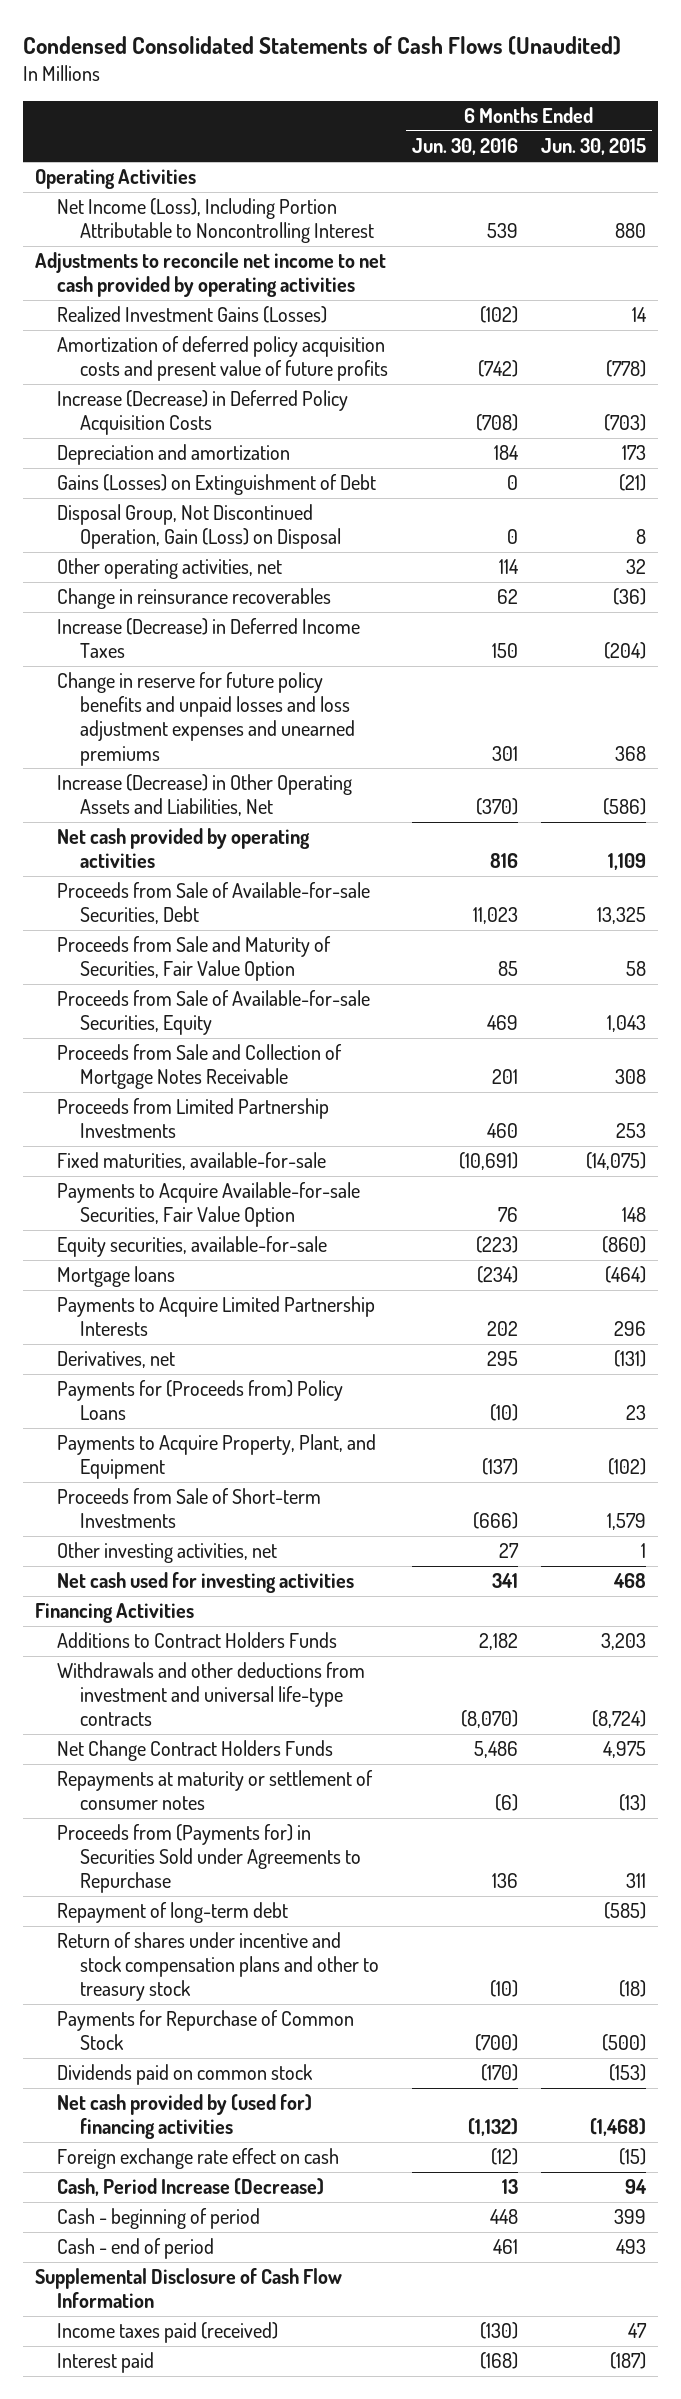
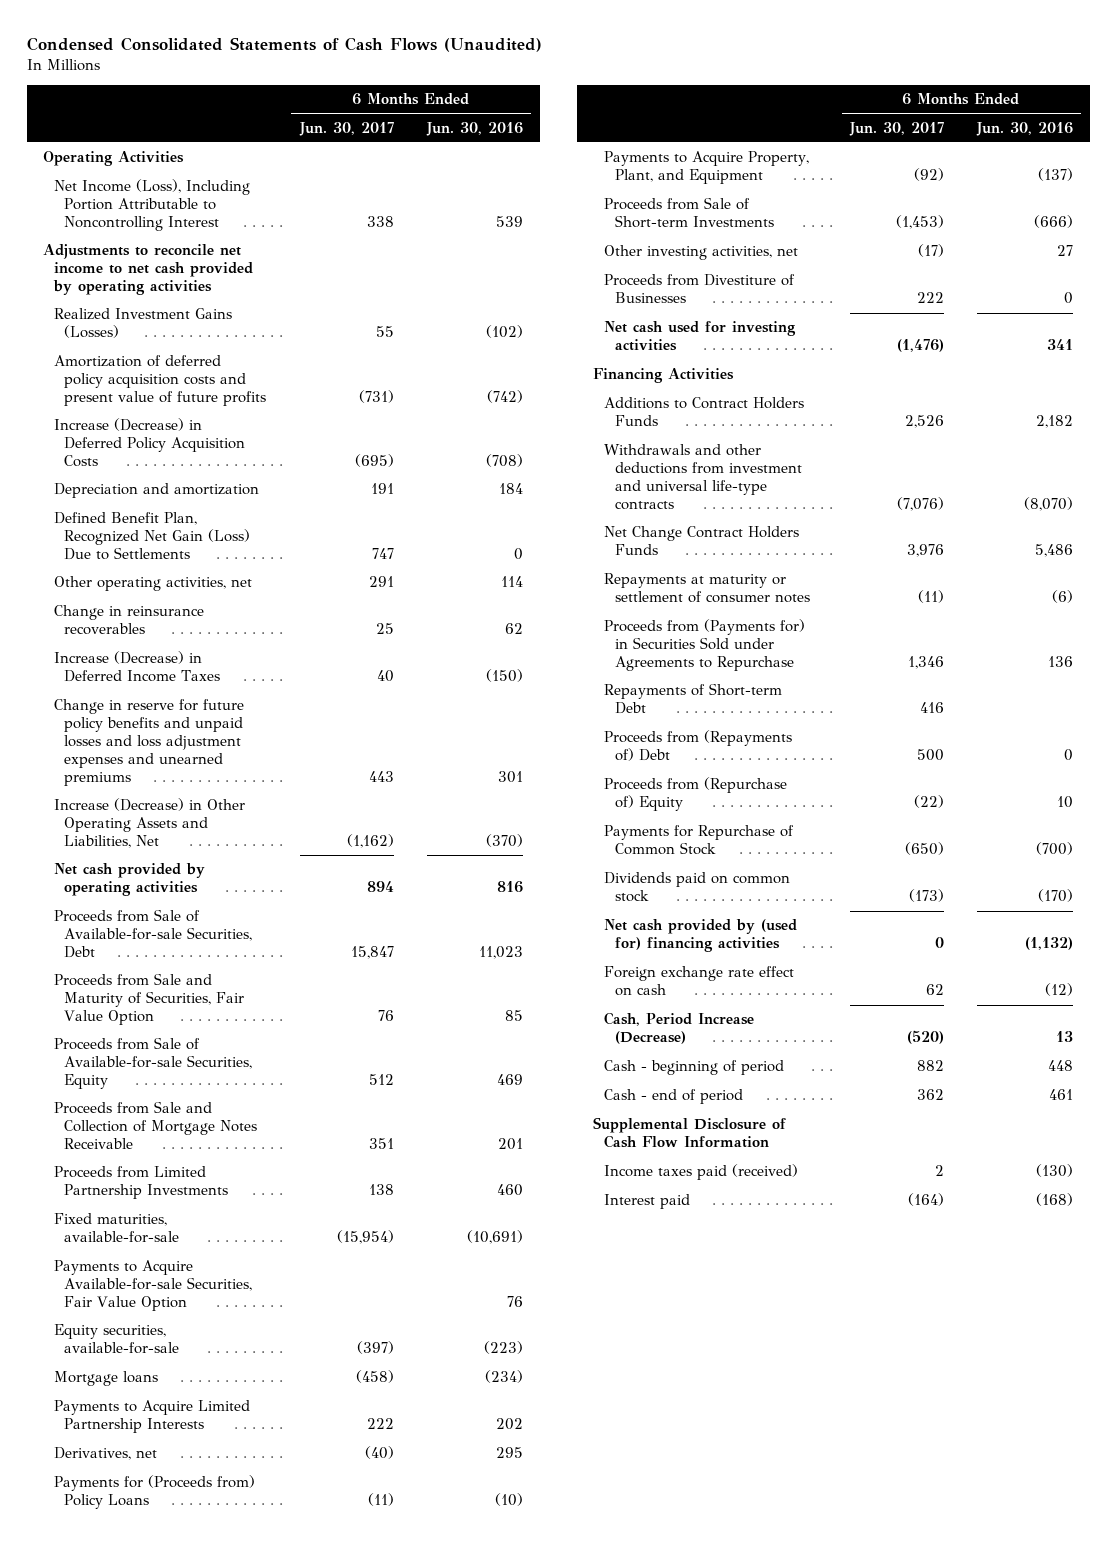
- | 6 Months Ended Jun. 30, 2016 | 6 Months Ended Jun. 30, 2015
+ | 6 Months Ended Jun. 30, 2017 | 6 Months Ended Jun. 30, 2016
- Gains (Losses) on Extinguishment of Debt | 0 | (21)
- Disposal Group, Not Discontinued Operation, Gain (Loss) on Disposal | 0 | 8
+ Defined Benefit Plan, Recognized Net Gain (Loss) Due to Settlements | 747 | 0
- Increase (Decrease) in Deferred Income Taxes | 150 | (204)
+ Increase (Decrease) in Deferred Income Taxes | 40 | (150)
+ Proceeds from Divestiture of Businesses | 222 | 0
- Repayment of long-term debt | | (585)
- Return of shares under incentive and stock compensation plans and other to treasury stock | (10) | (18)
+ Repayments of Short-term Debt | 416 |
+ Proceeds from (Repayments of) Debt | 500 | 0
+ Proceeds from (Repurchase of) Equity | (22) | 10

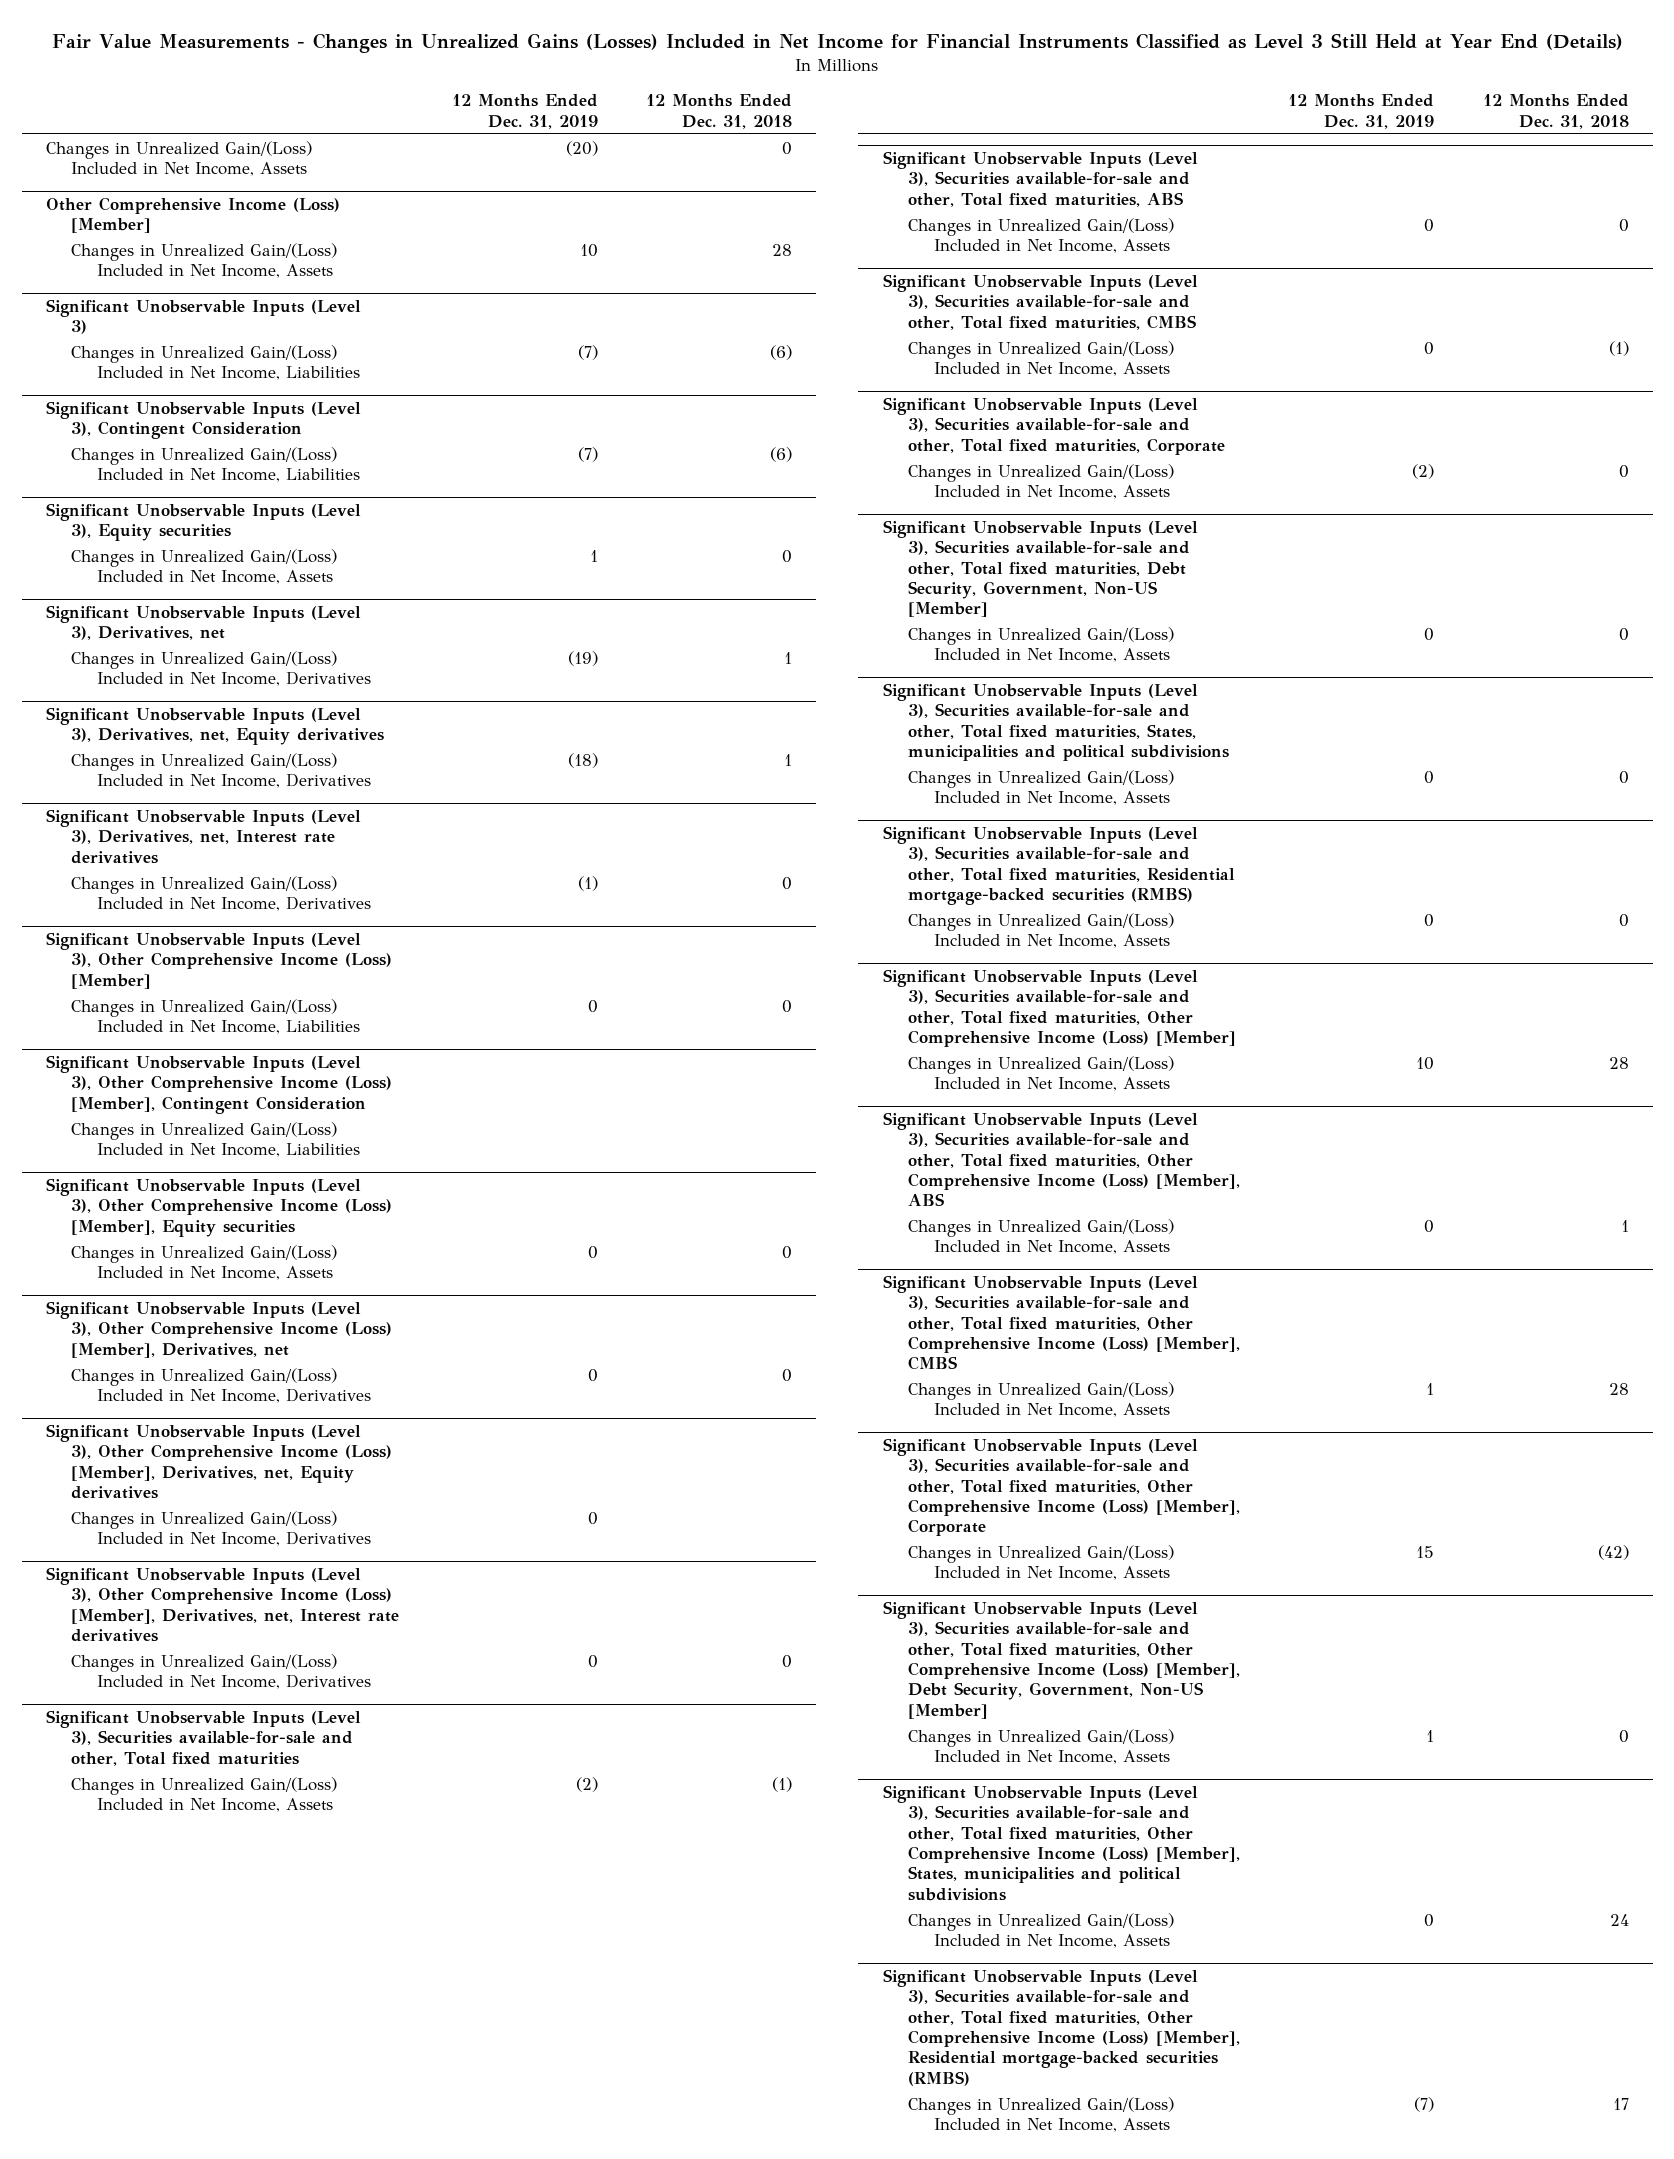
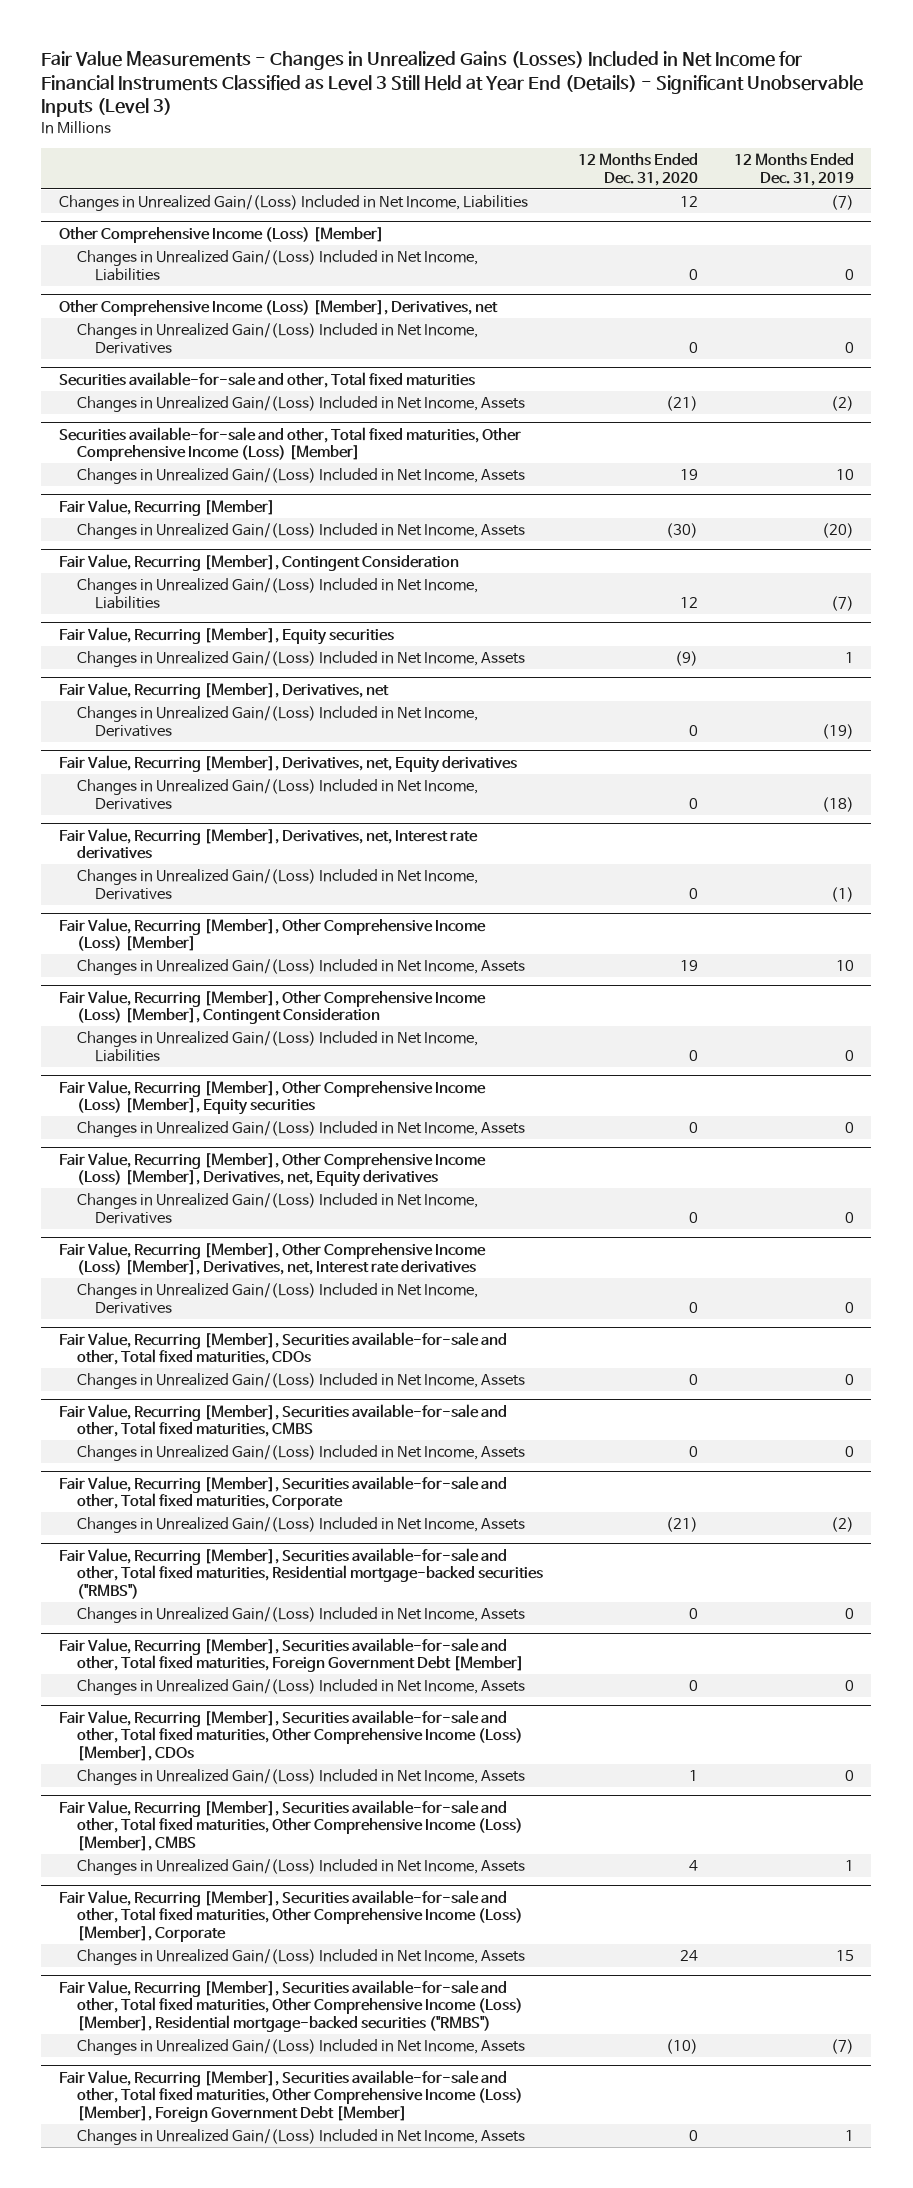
- Fair Value Measurements - Changes in Unrealized Gains (Losses) Included in Net Income for Financial Instruments Classified as Level 3 Still Held at Year End (Details)
+ Fair Value Measurements - Changes in Unrealized Gains (Losses) Included in Net Income for Financial Instruments Classified as Level 3 Still Held at Year End (Details) - Significant Unobservable Inputs (Level 3)
- | 12 Months Ended Dec. 31, 2019 | 12 Months Ended Dec. 31, 2018
+ | 12 Months Ended Dec. 31, 2020 | 12 Months Ended Dec. 31, 2019
- Changes in Unrealized Gain/(Loss) Included in Net Income, Assets | (20) | 0
+ Changes in Unrealized Gain/(Loss) Included in Net Income, Liabilities | 12 | (7)
@ Other Comprehensive Income (Loss) [Member]
+ Changes in Unrealized Gain/(Loss) Included in Net Income, Liabilities | 0 | 0
+ Other Comprehensive Income (Loss) [Member], Derivatives, net
+ Changes in Unrealized Gain/(Loss) Included in Net Income, Derivatives | 0 | 0
+ Securities available-for-sale and other, Total fixed maturities
+ Changes in Unrealized Gain/(Loss) Included in Net Income, Assets | (21) | (2)
+ Securities available-for-sale and other, Total fixed maturities, Other Comprehensive Income (Loss) [Member]
- Significant Unobservable Inputs (Level 3)
- Changes in Unrealized Gain/(Loss) Included in Net Income, Liabilities | (7) | (6)
- Significant Unobservable Inputs (Level 3), Contingent Consideration
+ Fair Value, Recurring [Member]
+ Changes in Unrealized Gain/(Loss) Included in Net Income, Assets | (30) | (20)
+ Fair Value, Recurring [Member], Contingent Consideration
- Significant Unobservable Inputs (Level 3), Equity securities
+ Fair Value, Recurring [Member], Equity securities
- Significant Unobservable Inputs (Level 3), Derivatives, net
+ Fair Value, Recurring [Member], Derivatives, net
- Significant Unobservable Inputs (Level 3), Derivatives, net, Equity derivatives
+ Fair Value, Recurring [Member], Derivatives, net, Equity derivatives
- Significant Unobservable Inputs (Level 3), Derivatives, net, Interest rate derivatives
+ Fair Value, Recurring [Member], Derivatives, net, Interest rate derivatives
- Significant Unobservable Inputs (Level 3), Other Comprehensive Income (Loss) [Member]
+ Fair Value, Recurring [Member], Other Comprehensive Income (Loss) [Member]
+ Changes in Unrealized Gain/(Loss) Included in Net Income, Assets | 19 | 10
+ Fair Value, Recurring [Member], Other Comprehensive Income (Loss) [Member], Contingent Consideration
- Significant Unobservable Inputs (Level 3), Other Comprehensive Income (Loss) [Member], Contingent Consideration
- Changes in Unrealized Gain/(Loss) Included in Net Income, Liabilities
- Significant Unobservable Inputs (Level 3), Other Comprehensive Income (Loss) [Member], Equity securities
+ Fair Value, Recurring [Member], Other Comprehensive Income (Loss) [Member], Equity securities
- Significant Unobservable Inputs (Level 3), Other Comprehensive Income (Loss) [Member], Derivatives, net
- Changes in Unrealized Gain/(Loss) Included in Net Income, Derivatives | 0 | 0
- Significant Unobservable Inputs (Level 3), Other Comprehensive Income (Loss) [Member], Derivatives, net, Equity derivatives
+ Fair Value, Recurring [Member], Other Comprehensive Income (Loss) [Member], Derivatives, net, Equity derivatives
- Significant Unobservable Inputs (Level 3), Other Comprehensive Income (Loss) [Member], Derivatives, net, Interest rate derivatives
+ Fair Value, Recurring [Member], Other Comprehensive Income (Loss) [Member], Derivatives, net, Interest rate derivatives
- Significant Unobservable Inputs (Level 3), Securities available-for-sale and other, Total fixed maturities
- Changes in Unrealized Gain/(Loss) Included in Net Income, Assets | (2) | (1)
- Significant Unobservable Inputs (Level 3), Securities available-for-sale and other, Total fixed maturities, ABS
+ Fair Value, Recurring [Member], Securities available-for-sale and other, Total fixed maturities, CDOs
- Significant Unobservable Inputs (Level 3), Securities available-for-sale and other, Total fixed maturities, CMBS
+ Fair Value, Recurring [Member], Securities available-for-sale and other, Total fixed maturities, CMBS
- Significant Unobservable Inputs (Level 3), Securities available-for-sale and other, Total fixed maturities, Corporate
+ Fair Value, Recurring [Member], Securities available-for-sale and other, Total fixed maturities, Corporate
- Significant Unobservable Inputs (Level 3), Securities available-for-sale and other, Total fixed maturities, Debt Security, Government, Non-US [Member]
- Changes in Unrealized Gain/(Loss) Included in Net Income, Assets | 0 | 0
- Significant Unobservable Inputs (Level 3), Securities available-for-sale and other, Total fixed maturities, States, municipalities and political subdivisions
+ Fair Value, Recurring [Member], Securities available-for-sale and other, Total fixed maturities, Residential mortgage-backed securities ("RMBS")
- Significant Unobservable Inputs (Level 3), Securities available-for-sale and other, Total fixed maturities, Residential mortgage-backed securities (RMBS)
+ Fair Value, Recurring [Member], Securities available-for-sale and other, Total fixed maturities, Foreign Government Debt [Member]
- Significant Unobservable Inputs (Level 3), Securities available-for-sale and other, Total fixed maturities, Other Comprehensive Income (Loss) [Member]
- Changes in Unrealized Gain/(Loss) Included in Net Income, Assets | 10 | 28
- Significant Unobservable Inputs (Level 3), Securities available-for-sale and other, Total fixed maturities, Other Comprehensive Income (Loss) [Member], ABS
+ Fair Value, Recurring [Member], Securities available-for-sale and other, Total fixed maturities, Other Comprehensive Income (Loss) [Member], CDOs
- Significant Unobservable Inputs (Level 3), Securities available-for-sale and other, Total fixed maturities, Other Comprehensive Income (Loss) [Member], CMBS
+ Fair Value, Recurring [Member], Securities available-for-sale and other, Total fixed maturities, Other Comprehensive Income (Loss) [Member], CMBS
- Significant Unobservable Inputs (Level 3), Securities available-for-sale and other, Total fixed maturities, Other Comprehensive Income (Loss) [Member], Corporate
+ Fair Value, Recurring [Member], Securities available-for-sale and other, Total fixed maturities, Other Comprehensive Income (Loss) [Member], Corporate
- Significant Unobservable Inputs (Level 3), Securities available-for-sale and other, Total fixed maturities, Other Comprehensive Income (Loss) [Member], Debt Security, Government, Non-US [Member]
- Changes in Unrealized Gain/(Loss) Included in Net Income, Assets | 1 | 0
- Significant Unobservable Inputs (Level 3), Securities available-for-sale and other, Total fixed maturities, Other Comprehensive Income (Loss) [Member], States, municipalities and political subdivisions
- Changes in Unrealized Gain/(Loss) Included in Net Income, Assets | 0 | 24
- Significant Unobservable Inputs (Level 3), Securities available-for-sale and other, Total fixed maturities, Other Comprehensive Income (Loss) [Member], Residential mortgage-backed securities (RMBS)
+ Fair Value, Recurring [Member], Securities available-for-sale and other, Total fixed maturities, Other Comprehensive Income (Loss) [Member], Residential mortgage-backed securities ("RMBS")
+ Fair Value, Recurring [Member], Securities available-for-sale and other, Total fixed maturities, Other Comprehensive Income (Loss) [Member], Foreign Government Debt [Member]
+ Changes in Unrealized Gain/(Loss) Included in Net Income, Assets | 0 | 1

